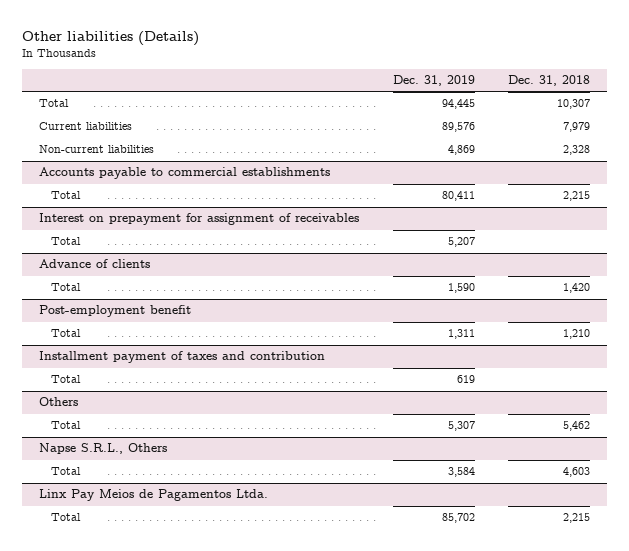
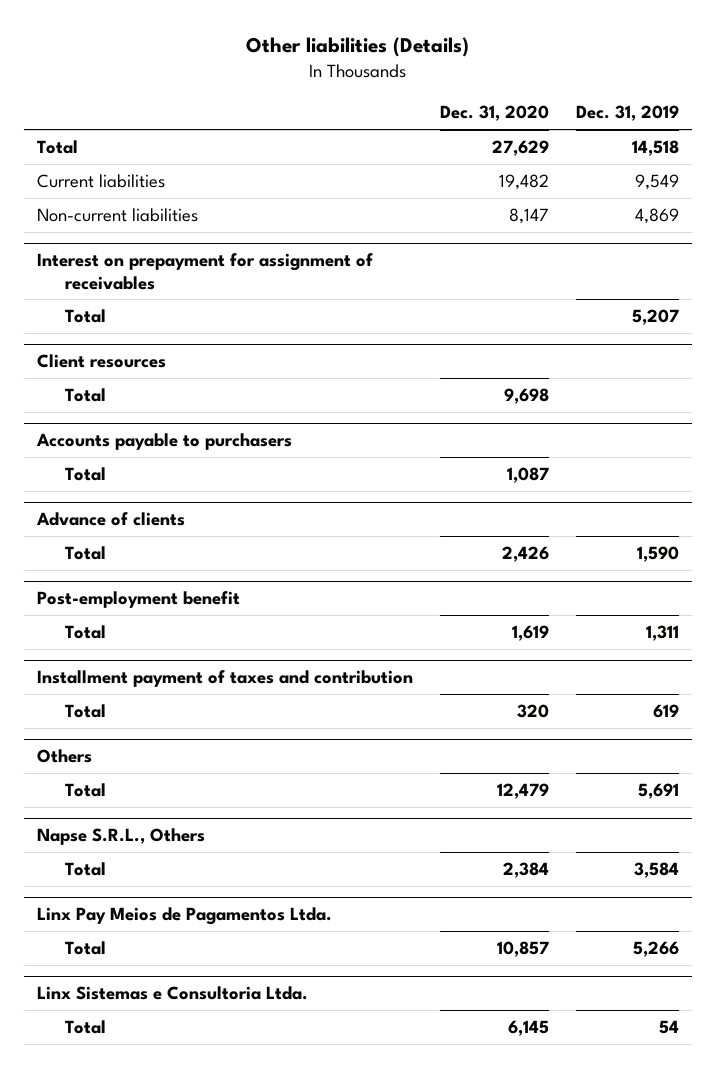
- | Dec. 31, 2019 | Dec. 31, 2018
+ | Dec. 31, 2020 | Dec. 31, 2019
- Total | 94,445 | 10,307
- Current liabilities | 89,576 | 7,979
+ Total | 27,629 | 14,518
+ Current liabilities | 19,482 | 9,549
- Accounts payable to commercial establishments
- Total | 80,411 | 2,215
+ Client resources
+ Total | 9,698 |
+ Accounts payable to purchasers
+ Total | 1,087 |
@ Others
- Total | 5,307 | 5,462
+ Total | 12,479 | 5,691
@ Linx Pay Meios de Pagamentos Ltda.
- Total | 85,702 | 2,215
+ Total | 10,857 | 5,266
+ Linx Sistemas e Consultoria Ltda.
+ Total | 6,145 | 54

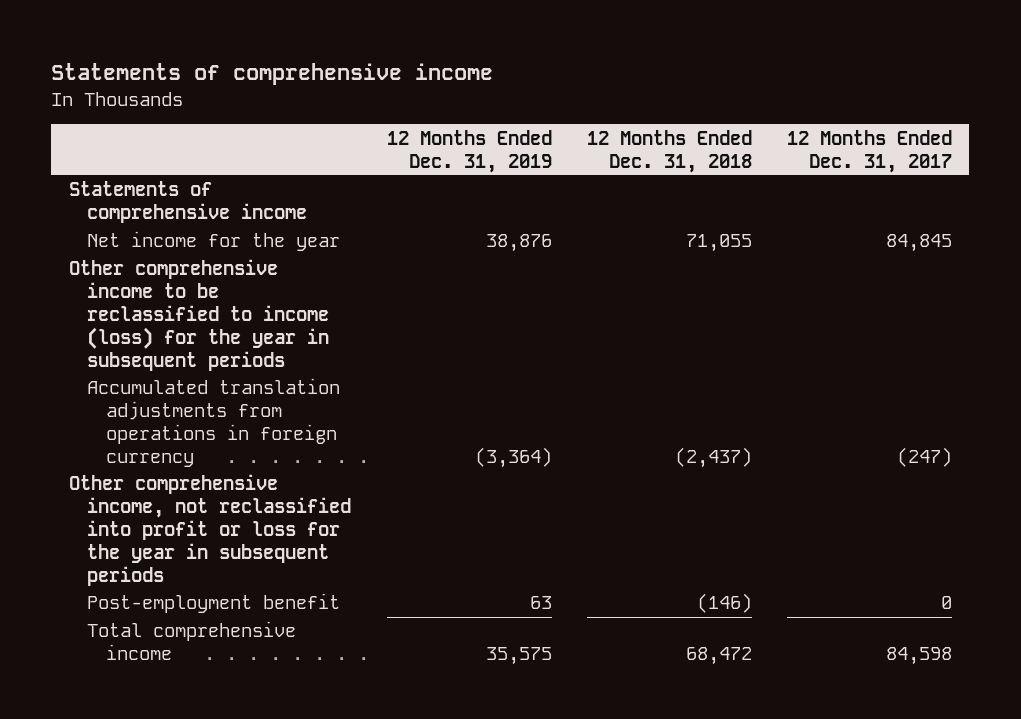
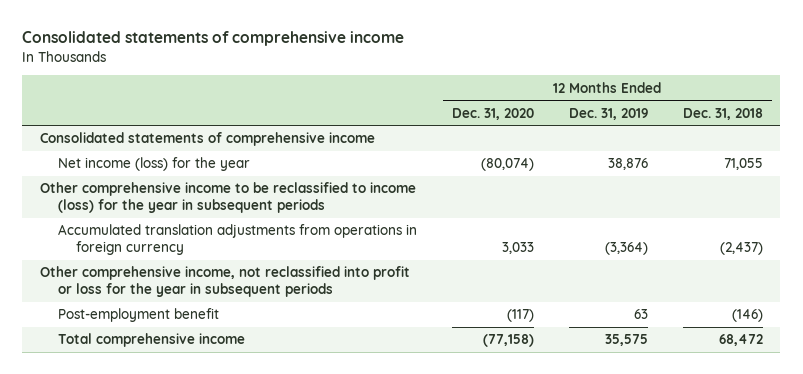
- Statements of comprehensive income
+ Consolidated statements of comprehensive income
- | 12 Months Ended Dec. 31, 2019 | 12 Months Ended Dec. 31, 2018 | 12 Months Ended Dec. 31, 2017
+ | 12 Months Ended Dec. 31, 2020 | 12 Months Ended Dec. 31, 2019 | 12 Months Ended Dec. 31, 2018
- Statements of comprehensive income
- Net income for the year | 38,876 | 71,055 | 84,845
+ Consolidated statements of comprehensive income
+ Net income (loss) for the year | (80,074) | 38,876 | 71,055

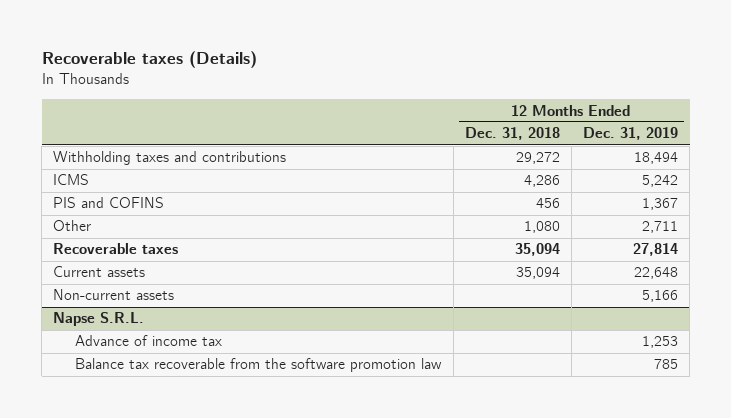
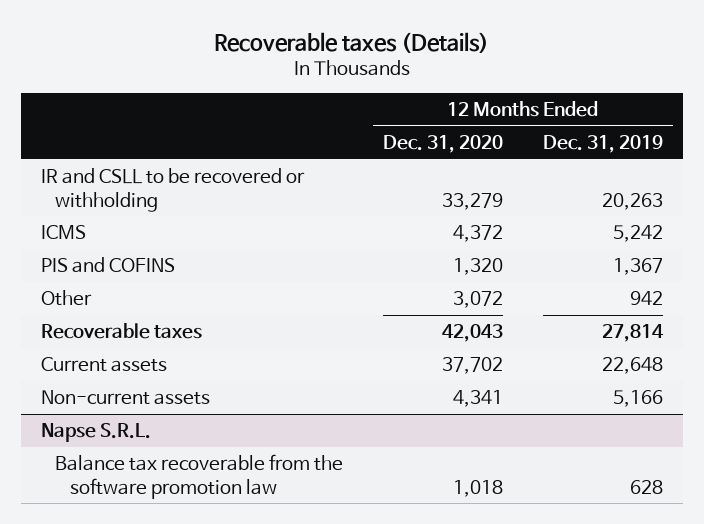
- | 12 Months Ended Dec. 31, 2018 | 12 Months Ended Dec. 31, 2019
+ | 12 Months Ended Dec. 31, 2020 | 12 Months Ended Dec. 31, 2019
- Withholding taxes and contributions | 29,272 | 18,494
+ IR and CSLL to be recovered or withholding | 33,279 | 20,263
- Other | 1,080 | 2,711
+ Other | 3,072 | 942
@ Napse S.R.L.
- Advance of income tax | | 1,253
- Balance tax recoverable from the software promotion law | | 785
+ Balance tax recoverable from the software promotion law | 1,018 | 628

